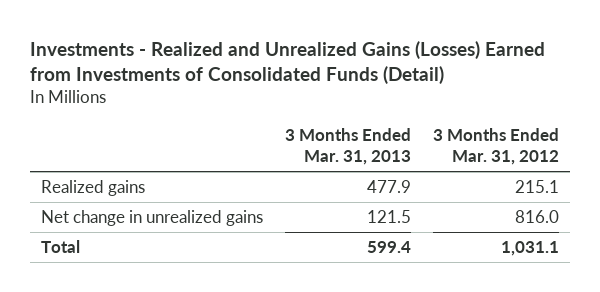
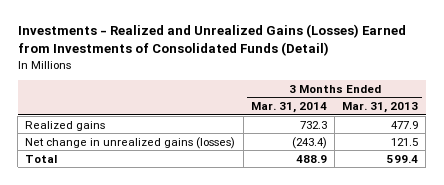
- | 3 Months Ended Mar. 31, 2013 | 3 Months Ended Mar. 31, 2012
+ | 3 Months Ended Mar. 31, 2014 | 3 Months Ended Mar. 31, 2013
- Net change in unrealized gains | 121.5 | 816.0
+ Net change in unrealized gains (losses) | (243.4) | 121.5

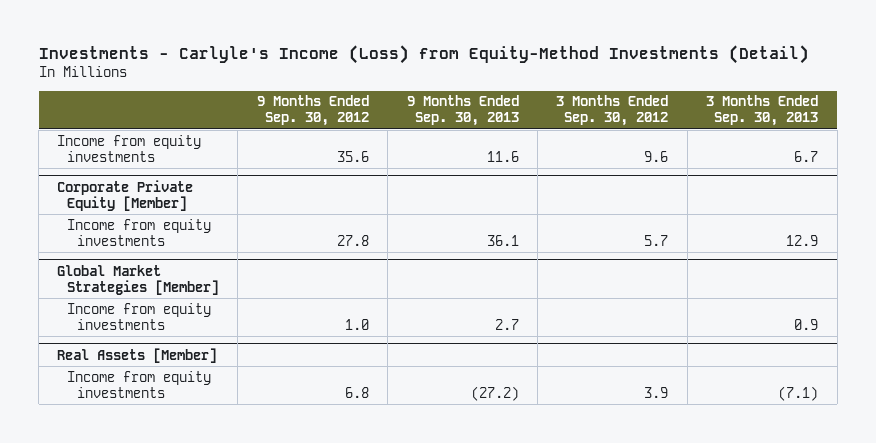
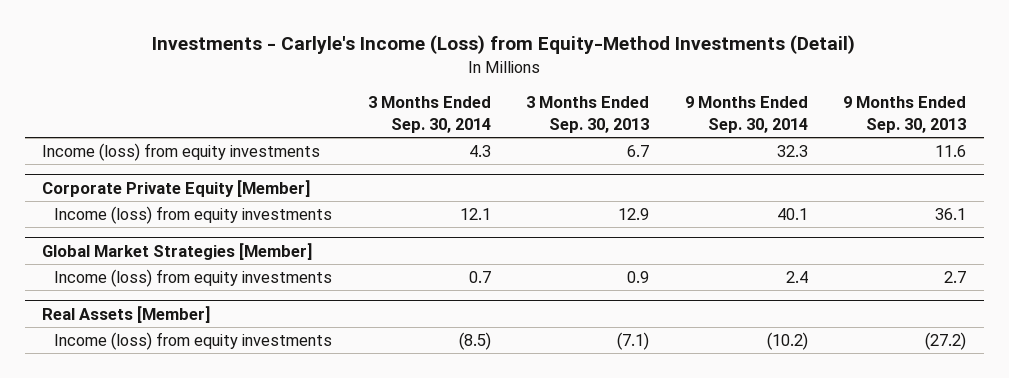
- | 9 Months Ended Sep. 30, 2012 | 9 Months Ended Sep. 30, 2013 | 3 Months Ended Sep. 30, 2012 | 3 Months Ended Sep. 30, 2013
+ | 3 Months Ended Sep. 30, 2014 | 3 Months Ended Sep. 30, 2013 | 9 Months Ended Sep. 30, 2014 | 9 Months Ended Sep. 30, 2013
- Income from equity investments | 35.6 | 11.6 | 9.6 | 6.7
+ Income (loss) from equity investments | 4.3 | 6.7 | 32.3 | 11.6
@ Corporate Private Equity [Member]
- Income from equity investments | 27.8 | 36.1 | 5.7 | 12.9
+ Income (loss) from equity investments | 12.1 | 12.9 | 40.1 | 36.1
@ Global Market Strategies [Member]
- Income from equity investments | 1.0 | 2.7 | | 0.9
+ Income (loss) from equity investments | 0.7 | 0.9 | 2.4 | 2.7
@ Real Assets [Member]
- Income from equity investments | 6.8 | (27.2) | 3.9 | (7.1)
+ Income (loss) from equity investments | (8.5) | (7.1) | (10.2) | (27.2)

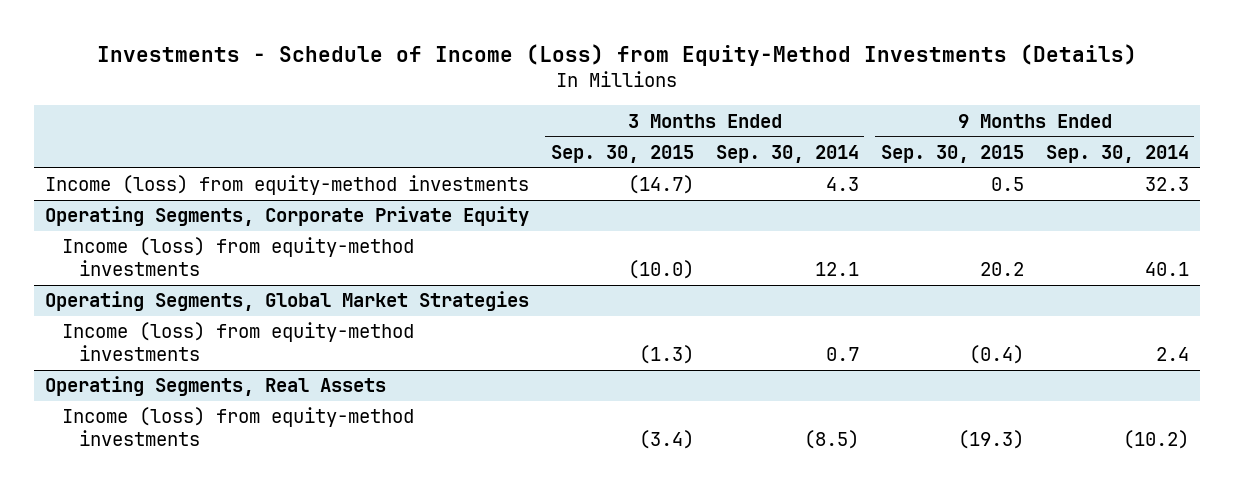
- Investments - Carlyle's Income (Loss) from Equity-Method Investments (Detail)
+ Investments - Schedule of Income (Loss) from Equity-Method Investments (Details)
- | 3 Months Ended Sep. 30, 2014 | 3 Months Ended Sep. 30, 2013 | 9 Months Ended Sep. 30, 2014 | 9 Months Ended Sep. 30, 2013
+ | 3 Months Ended Sep. 30, 2015 | 3 Months Ended Sep. 30, 2014 | 9 Months Ended Sep. 30, 2015 | 9 Months Ended Sep. 30, 2014
- Income (loss) from equity investments | 4.3 | 6.7 | 32.3 | 11.6
- Corporate Private Equity [Member]
- Income (loss) from equity investments | 12.1 | 12.9 | 40.1 | 36.1
- Global Market Strategies [Member]
- Income (loss) from equity investments | 0.7 | 0.9 | 2.4 | 2.7
- Real Assets [Member]
- Income (loss) from equity investments | (8.5) | (7.1) | (10.2) | (27.2)
+ Income (loss) from equity-method investments | (14.7) | 4.3 | 0.5 | 32.3
+ Operating Segments, Corporate Private Equity
+ Income (loss) from equity-method investments | (10.0) | 12.1 | 20.2 | 40.1
+ Operating Segments, Global Market Strategies
+ Income (loss) from equity-method investments | (1.3) | 0.7 | (0.4) | 2.4
+ Operating Segments, Real Assets
+ Income (loss) from equity-method investments | (3.4) | (8.5) | (19.3) | (10.2)

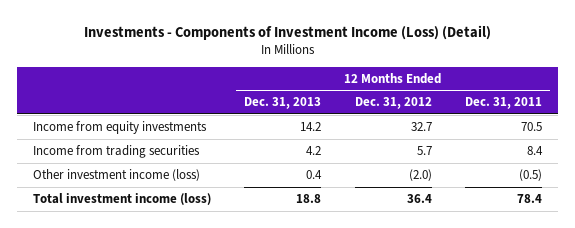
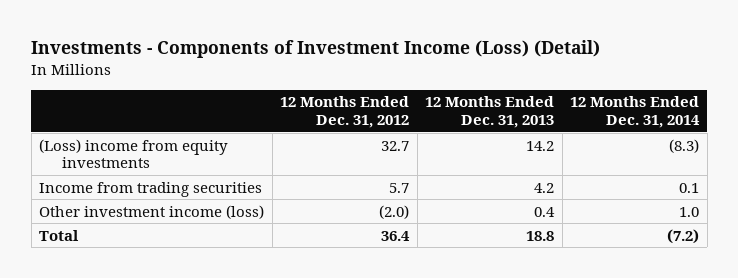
- | 12 Months Ended Dec. 31, 2013 | 12 Months Ended Dec. 31, 2012 | 12 Months Ended Dec. 31, 2011
+ | 12 Months Ended Dec. 31, 2012 | 12 Months Ended Dec. 31, 2013 | 12 Months Ended Dec. 31, 2014
- Income from equity investments | 14.2 | 32.7 | 70.5
+ (Loss) income from equity investments | 32.7 | 14.2 | (8.3)
- Total investment income (loss) | 18.8 | 36.4 | 78.4
+ Total | 36.4 | 18.8 | (7.2)

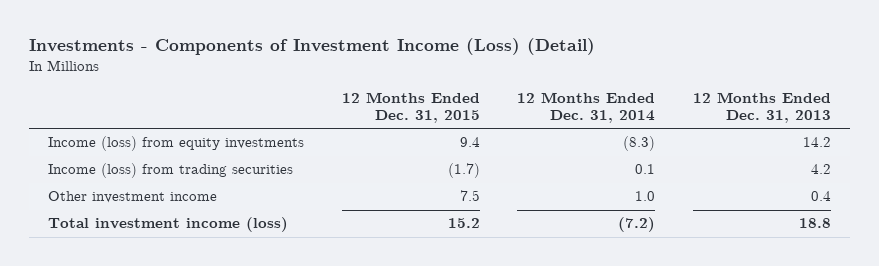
- | 12 Months Ended Dec. 31, 2012 | 12 Months Ended Dec. 31, 2013 | 12 Months Ended Dec. 31, 2014
+ | 12 Months Ended Dec. 31, 2015 | 12 Months Ended Dec. 31, 2014 | 12 Months Ended Dec. 31, 2013
- (Loss) income from equity investments | 32.7 | 14.2 | (8.3)
- Income from trading securities | 5.7 | 4.2 | 0.1
- Other investment income (loss) | (2.0) | 0.4 | 1.0
- Total | 36.4 | 18.8 | (7.2)
+ Income (loss) from equity investments | 9.4 | (8.3) | 14.2
+ Income (loss) from trading securities | (1.7) | 0.1 | 4.2
+ Other investment income | 7.5 | 1.0 | 0.4
+ Total investment income (loss) | 15.2 | (7.2) | 18.8

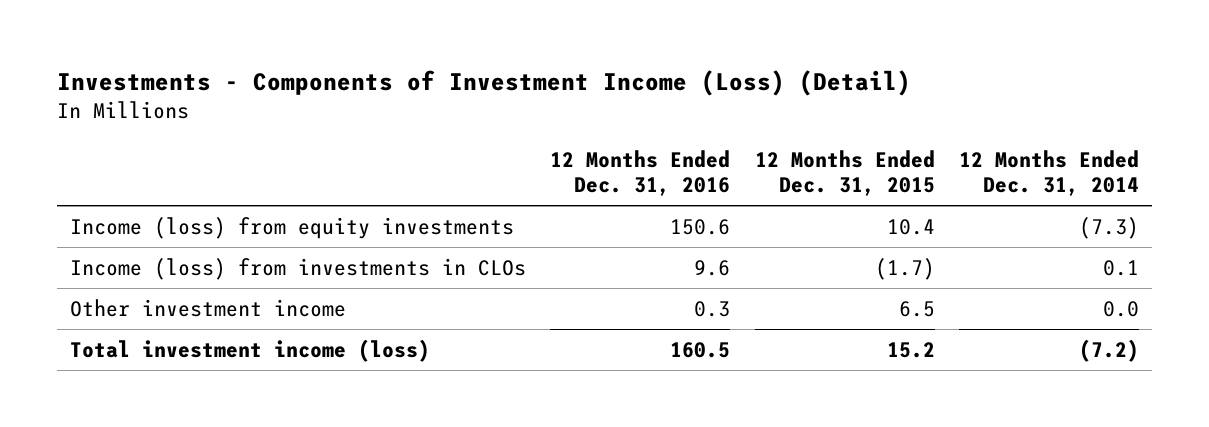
- | 12 Months Ended Dec. 31, 2015 | 12 Months Ended Dec. 31, 2014 | 12 Months Ended Dec. 31, 2013
+ | 12 Months Ended Dec. 31, 2016 | 12 Months Ended Dec. 31, 2015 | 12 Months Ended Dec. 31, 2014
- Income (loss) from equity investments | 9.4 | (8.3) | 14.2
- Income (loss) from trading securities | (1.7) | 0.1 | 4.2
- Other investment income | 7.5 | 1.0 | 0.4
+ Income (loss) from equity investments | 150.6 | 10.4 | (7.3)
+ Income (loss) from investments in CLOs | 9.6 | (1.7) | 0.1
+ Other investment income | 0.3 | 6.5 | 0.0

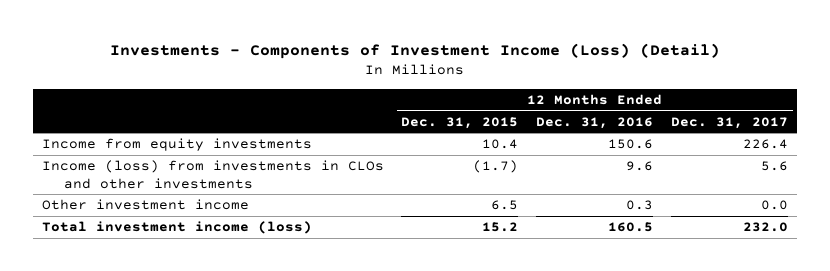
- | 12 Months Ended Dec. 31, 2016 | 12 Months Ended Dec. 31, 2015 | 12 Months Ended Dec. 31, 2014
+ | 12 Months Ended Dec. 31, 2015 | 12 Months Ended Dec. 31, 2016 | 12 Months Ended Dec. 31, 2017
- Income (loss) from equity investments | 150.6 | 10.4 | (7.3)
- Income (loss) from investments in CLOs | 9.6 | (1.7) | 0.1
+ Income from equity investments | 10.4 | 150.6 | 226.4
+ Income (loss) from investments in CLOs and other investments | (1.7) | 9.6 | 5.6

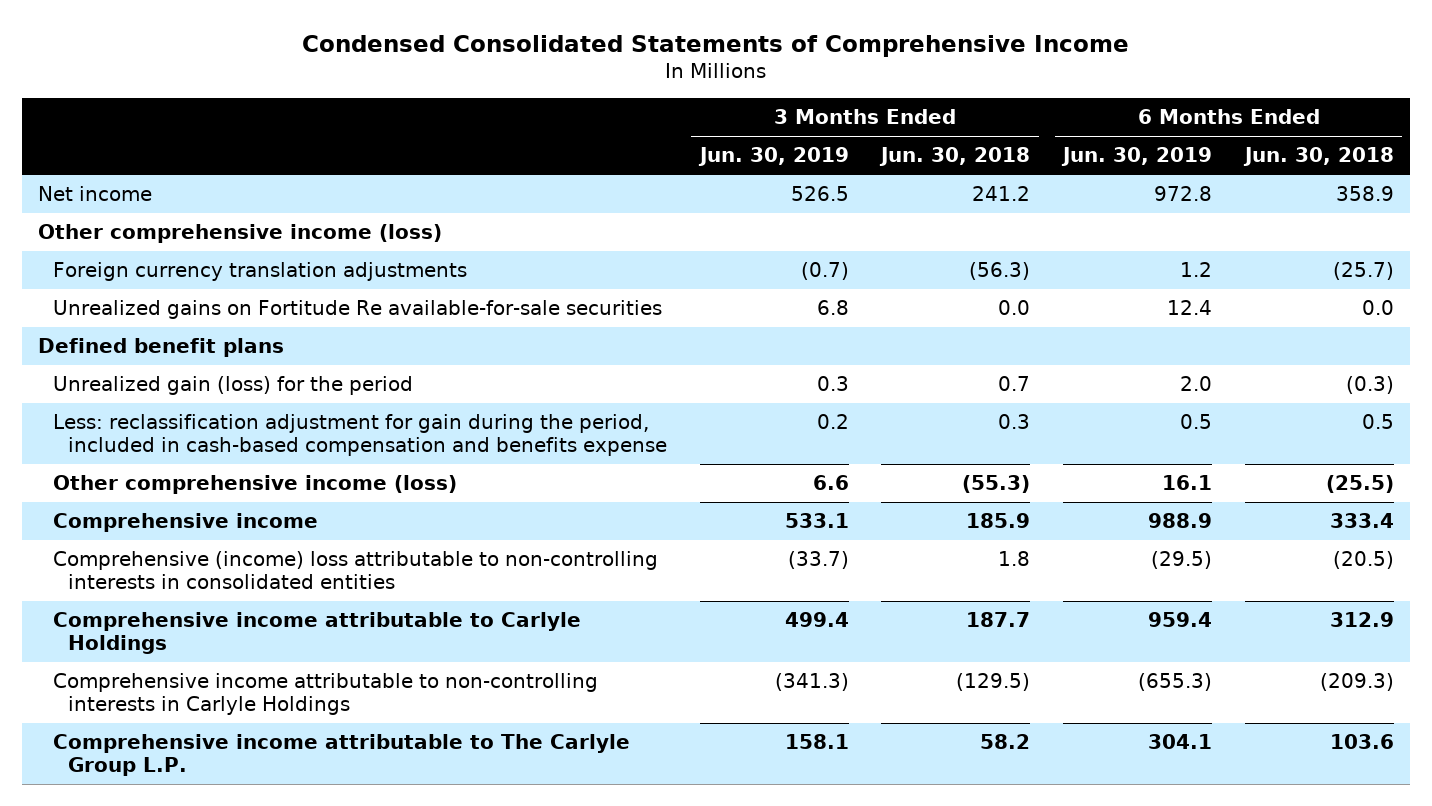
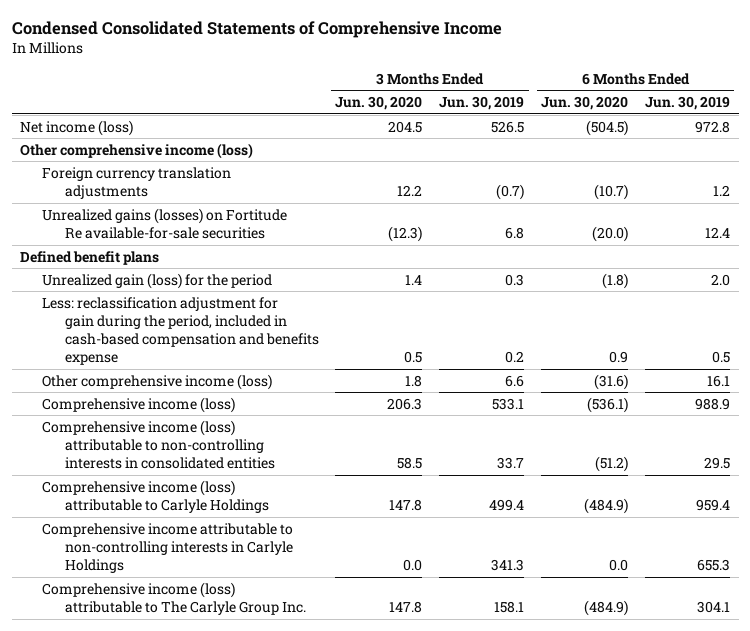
- | 3 Months Ended Jun. 30, 2019 | 3 Months Ended Jun. 30, 2018 | 6 Months Ended Jun. 30, 2019 | 6 Months Ended Jun. 30, 2018
+ | 3 Months Ended Jun. 30, 2020 | 3 Months Ended Jun. 30, 2019 | 6 Months Ended Jun. 30, 2020 | 6 Months Ended Jun. 30, 2019
- Net income | 526.5 | 241.2 | 972.8 | 358.9
+ Net income (loss) | 204.5 | 526.5 | (504.5) | 972.8
- Unrealized gains on Fortitude Re available-for-sale securities | 6.8 | 0.0 | 12.4 | 0.0
+ Unrealized gains (losses) on Fortitude Re available-for-sale securities | (12.3) | 6.8 | (20.0) | 12.4
- Comprehensive income | 533.1 | 185.9 | 988.9 | 333.4
- Comprehensive (income) loss attributable to non-controlling interests in consolidated entities | (33.7) | 1.8 | (29.5) | (20.5)
- Comprehensive income attributable to Carlyle Holdings | 499.4 | 187.7 | 959.4 | 312.9
- Comprehensive income attributable to non-controlling interests in Carlyle Holdings | (341.3) | (129.5) | (655.3) | (209.3)
- Comprehensive income attributable to The Carlyle Group L.P. | 158.1 | 58.2 | 304.1 | 103.6
+ Comprehensive income (loss) | 206.3 | 533.1 | (536.1) | 988.9
+ Comprehensive income (loss) attributable to non-controlling interests in consolidated entities | 58.5 | 33.7 | (51.2) | 29.5
+ Comprehensive income (loss) attributable to Carlyle Holdings | 147.8 | 499.4 | (484.9) | 959.4
+ Comprehensive income attributable to non-controlling interests in Carlyle Holdings | 0.0 | 341.3 | 0.0 | 655.3
+ Comprehensive income (loss) attributable to The Carlyle Group Inc. | 147.8 | 158.1 | (484.9) | 304.1

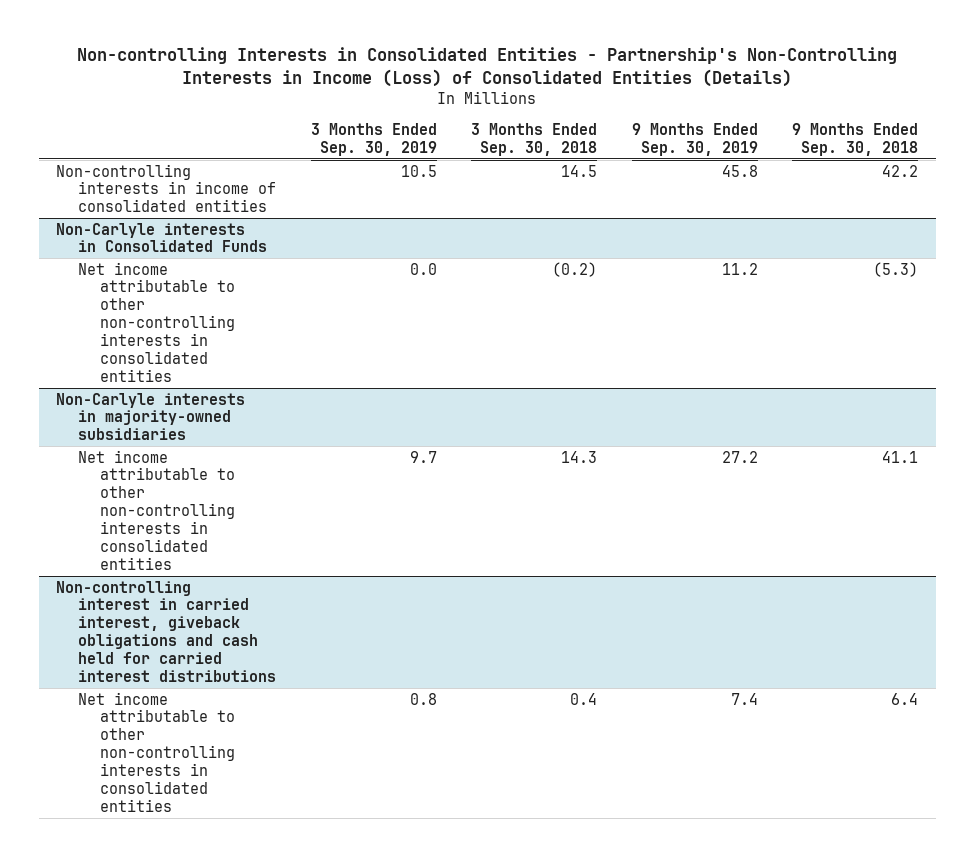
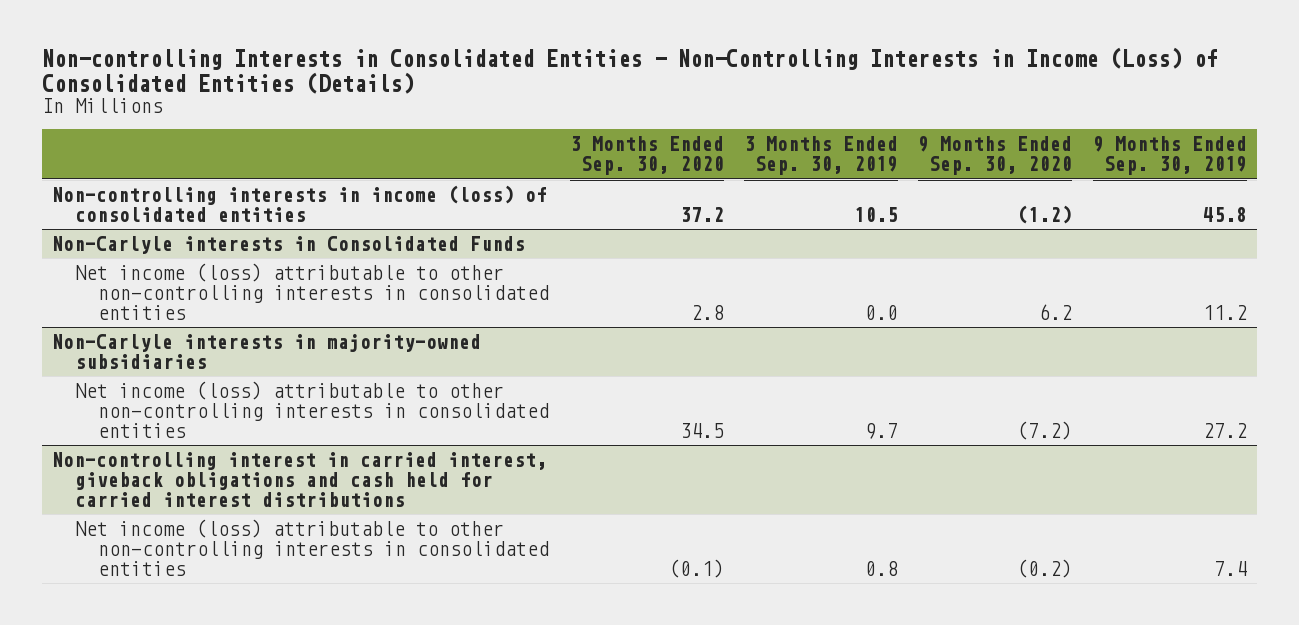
- Non-controlling Interests in Consolidated Entities - Partnership's Non-Controlling Interests in Income (Loss) of Consolidated Entities (Details)
+ Non-controlling Interests in Consolidated Entities - Non-Controlling Interests in Income (Loss) of Consolidated Entities (Details)
- | 3 Months Ended Sep. 30, 2019 | 3 Months Ended Sep. 30, 2018 | 9 Months Ended Sep. 30, 2019 | 9 Months Ended Sep. 30, 2018
+ | 3 Months Ended Sep. 30, 2020 | 3 Months Ended Sep. 30, 2019 | 9 Months Ended Sep. 30, 2020 | 9 Months Ended Sep. 30, 2019
- Non-controlling interests in income of consolidated entities | 10.5 | 14.5 | 45.8 | 42.2
+ Non-controlling interests in income (loss) of consolidated entities | 37.2 | 10.5 | (1.2) | 45.8
@ Non-Carlyle interests in Consolidated Funds
- Net income attributable to other non-controlling interests in consolidated entities | 0.0 | (0.2) | 11.2 | (5.3)
+ Net income (loss) attributable to other non-controlling interests in consolidated entities | 2.8 | 0.0 | 6.2 | 11.2
@ Non-Carlyle interests in majority-owned subsidiaries
- Net income attributable to other non-controlling interests in consolidated entities | 9.7 | 14.3 | 27.2 | 41.1
+ Net income (loss) attributable to other non-controlling interests in consolidated entities | 34.5 | 9.7 | (7.2) | 27.2
@ Non-controlling interest in carried interest, giveback obligations and cash held for carried interest distributions
- Net income attributable to other non-controlling interests in consolidated entities | 0.8 | 0.4 | 7.4 | 6.4
+ Net income (loss) attributable to other non-controlling interests in consolidated entities | (0.1) | 0.8 | (0.2) | 7.4

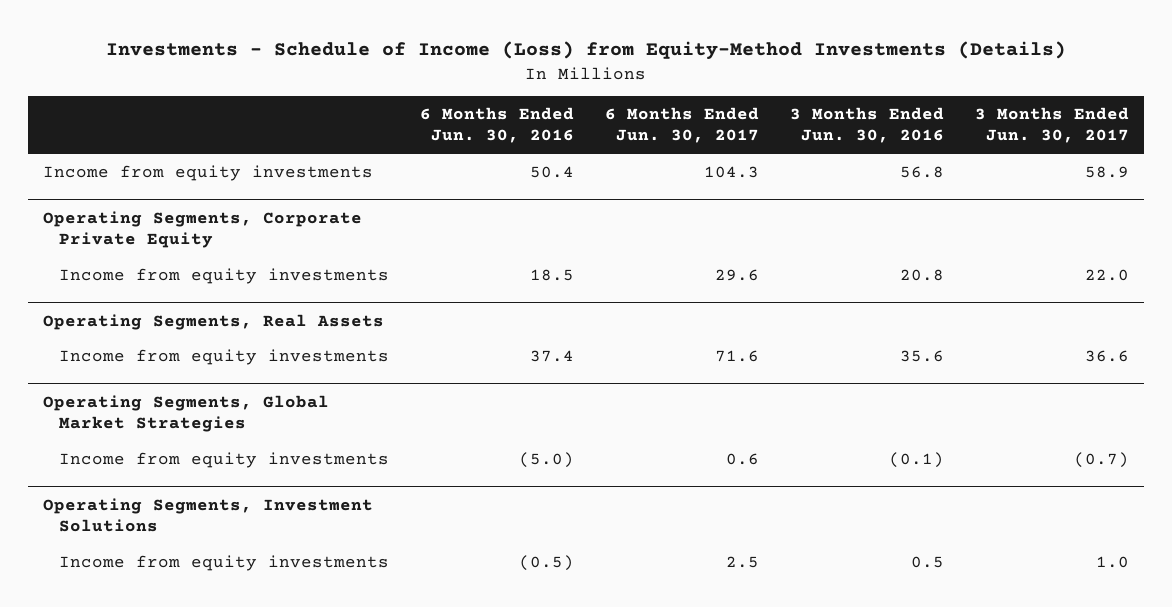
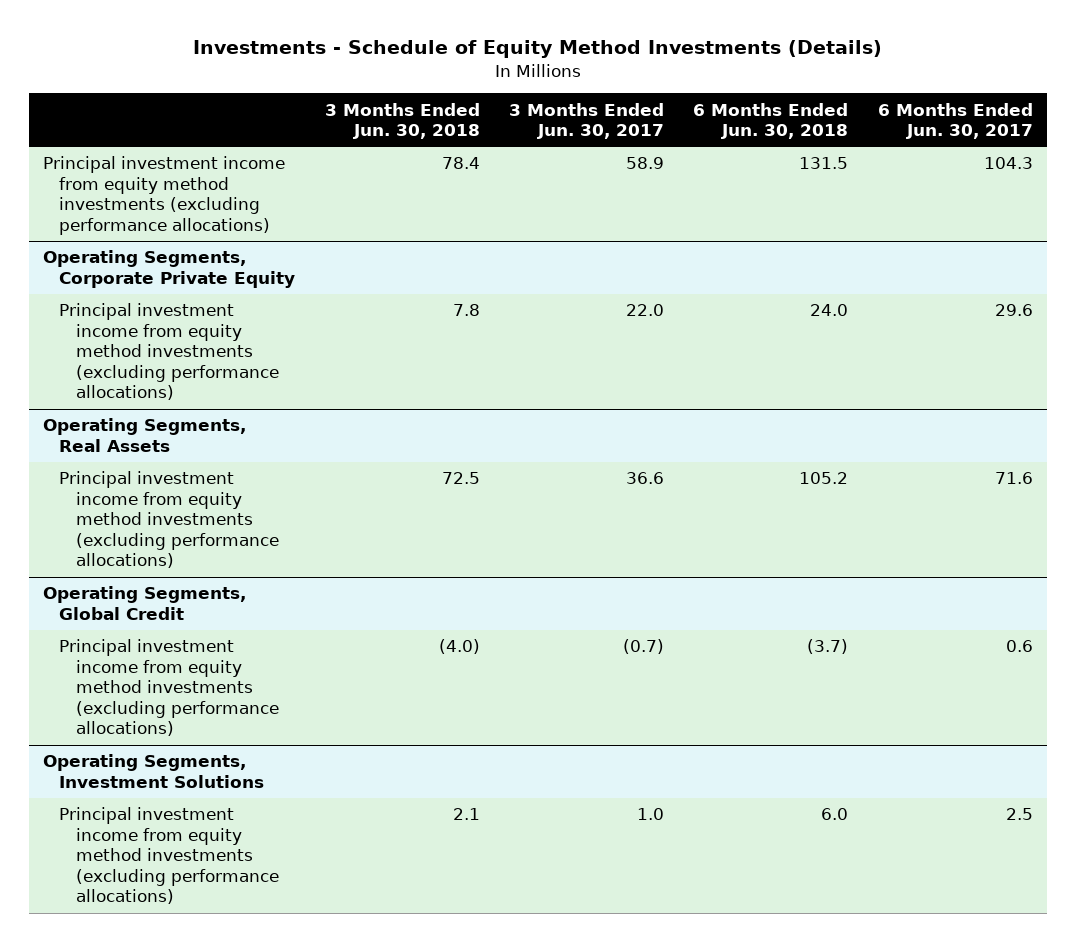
- Investments - Schedule of Income (Loss) from Equity-Method Investments (Details)
+ Investments - Schedule of Equity Method Investments (Details)
- | 6 Months Ended Jun. 30, 2016 | 6 Months Ended Jun. 30, 2017 | 3 Months Ended Jun. 30, 2016 | 3 Months Ended Jun. 30, 2017
+ | 3 Months Ended Jun. 30, 2018 | 3 Months Ended Jun. 30, 2017 | 6 Months Ended Jun. 30, 2018 | 6 Months Ended Jun. 30, 2017
- Income from equity investments | 50.4 | 104.3 | 56.8 | 58.9
+ Principal investment income from equity method investments (excluding performance allocations) | 78.4 | 58.9 | 131.5 | 104.3
@ Operating Segments, Corporate Private Equity
- Income from equity investments | 18.5 | 29.6 | 20.8 | 22.0
+ Principal investment income from equity method investments (excluding performance allocations) | 7.8 | 22.0 | 24.0 | 29.6
@ Operating Segments, Real Assets
- Income from equity investments | 37.4 | 71.6 | 35.6 | 36.6
- Operating Segments, Global Market Strategies
- Income from equity investments | (5.0) | 0.6 | (0.1) | (0.7)
@ Operating Segments, Real Assets
+ Principal investment income from equity method investments (excluding performance allocations) | 72.5 | 36.6 | 105.2 | 71.6
+ Operating Segments, Global Credit
+ Principal investment income from equity method investments (excluding performance allocations) | (4.0) | (0.7) | (3.7) | 0.6
@ Operating Segments, Investment Solutions
- Income from equity investments | (0.5) | 2.5 | 0.5 | 1.0
+ Principal investment income from equity method investments (excluding performance allocations) | 2.1 | 1.0 | 6.0 | 2.5

